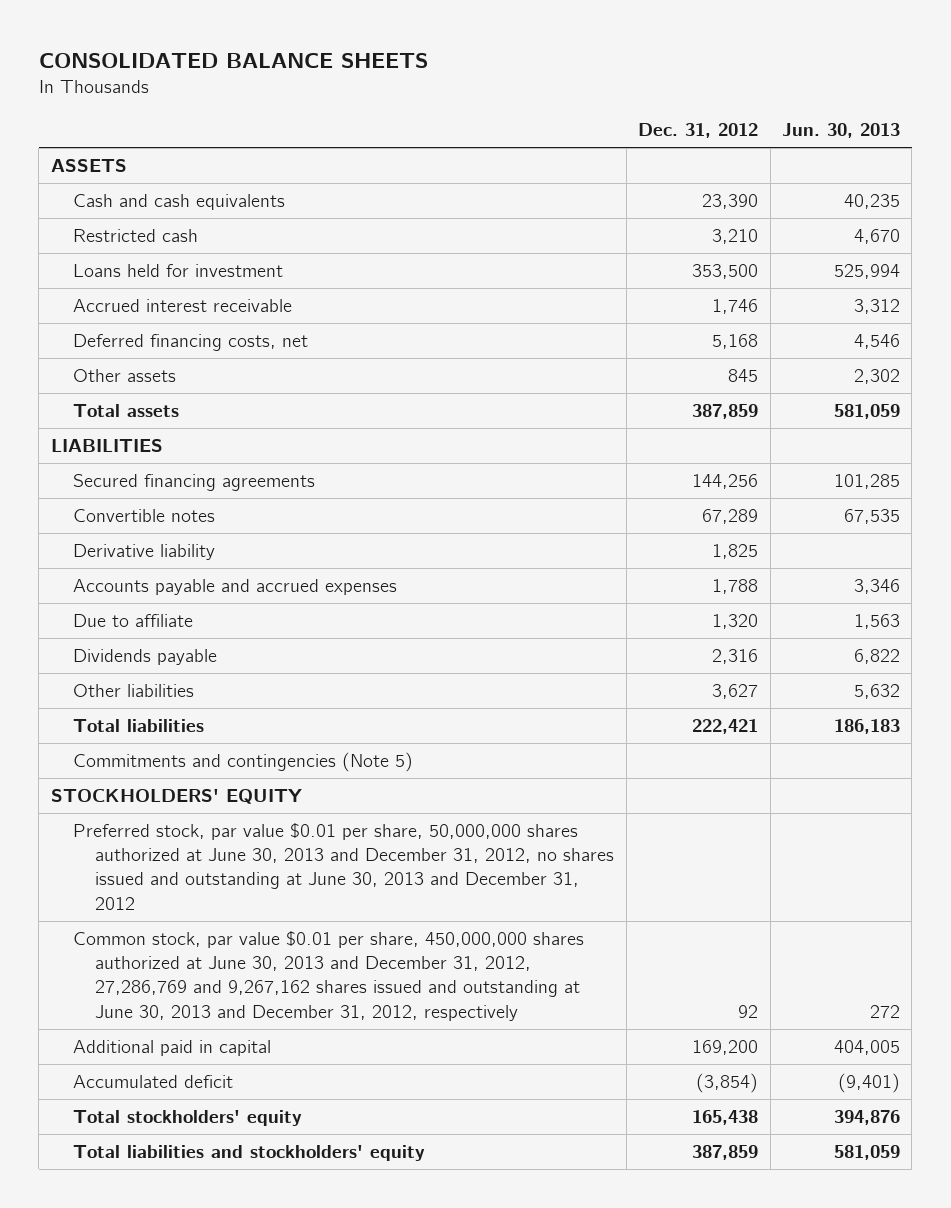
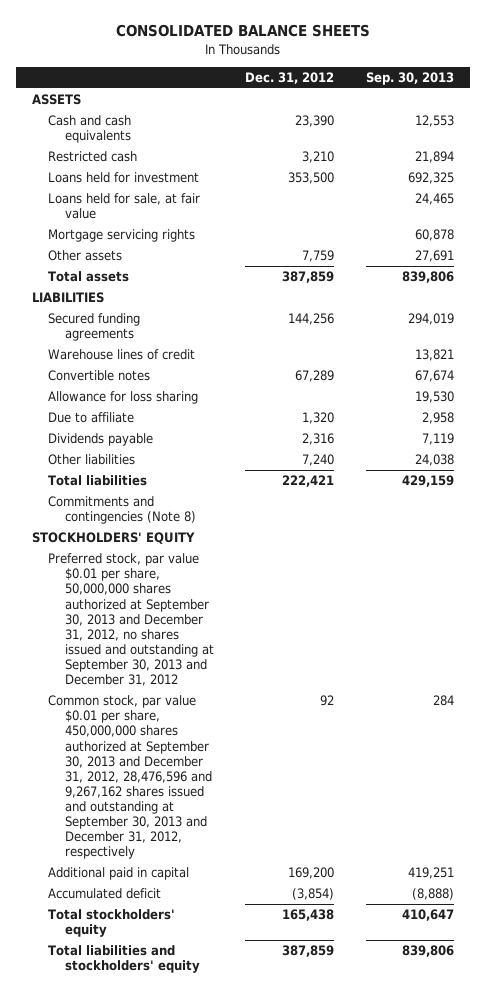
- | Dec. 31, 2012 | Jun. 30, 2013
+ | Dec. 31, 2012 | Sep. 30, 2013
- Accrued interest receivable | 1,746 | 3,312
- Deferred financing costs, net | 5,168 | 4,546
- Other assets | 845 | 2,302
+ Loans held for sale, at fair value | | 24,465
+ Mortgage servicing rights | | 60,878
+ Other assets | 7,759 | 27,691
- Secured financing agreements | 144,256 | 101,285
+ Secured funding agreements | 144,256 | 294,019
+ Warehouse lines of credit | | 13,821
- Derivative liability | 1,825 |
- Accounts payable and accrued expenses | 1,788 | 3,346
+ Allowance for loss sharing | | 19,530
- Other liabilities | 3,627 | 5,632
+ Other liabilities | 7,240 | 24,038
- Commitments and contingencies (Note 5)
+ Commitments and contingencies (Note 8)
- Preferred stock, par value $0.01 per share, 50,000,000 shares authorized at June 30, 2013 and December 31, 2012, no shares issued and outstanding at June 30, 2013 and December 31, 2012
- Common stock, par value $0.01 per share, 450,000,000 shares authorized at June 30, 2013 and December 31, 2012, 27,286,769 and 9,267,162 shares issued and outstanding at June 30, 2013 and December 31, 2012, respectively | 92 | 272
+ Preferred stock, par value $0.01 per share, 50,000,000 shares authorized at September 30, 2013 and December 31, 2012, no shares issued and outstanding at September 30, 2013 and December 31, 2012
+ Common stock, par value $0.01 per share, 450,000,000 shares authorized at September 30, 2013 and December 31, 2012, 28,476,596 and 9,267,162 shares issued and outstanding at September 30, 2013 and December 31, 2012, respectively | 92 | 284

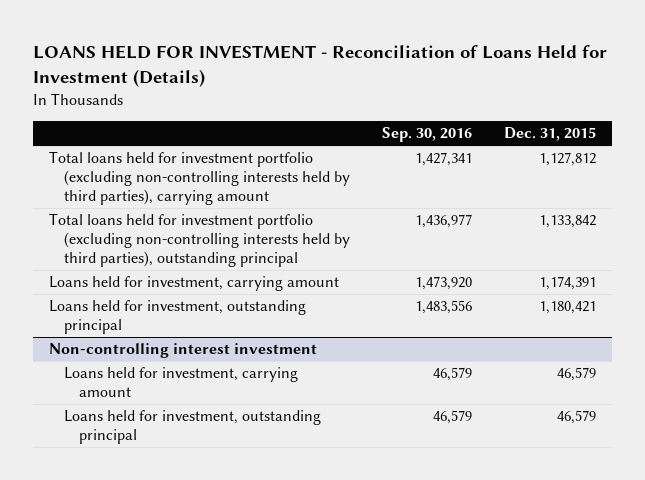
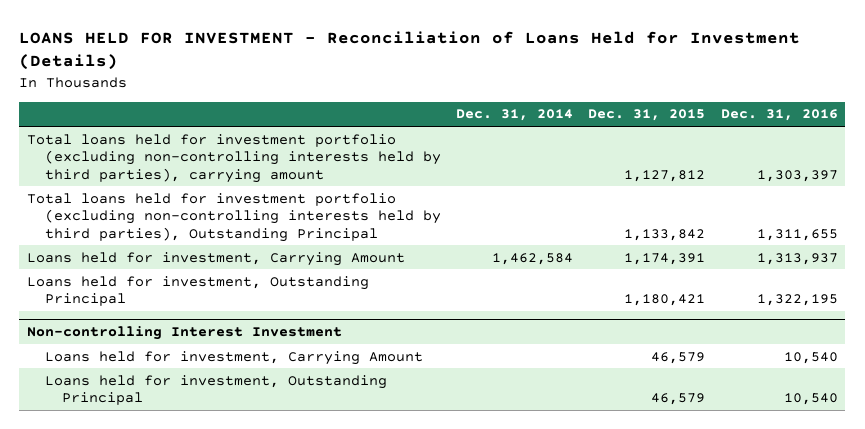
- | Sep. 30, 2016 | Dec. 31, 2015
+ | Dec. 31, 2014 | Dec. 31, 2015 | Dec. 31, 2016
- Total loans held for investment portfolio (excluding non-controlling interests held by third parties), outstanding principal | 1,436,977 | 1,133,842
- Loans held for investment, carrying amount | 1,473,920 | 1,174,391
- Loans held for investment, outstanding principal | 1,483,556 | 1,180,421
- Non-controlling interest investment
- Loans held for investment, carrying amount | 46,579 | 46,579
- Loans held for investment, outstanding principal | 46,579 | 46,579
+ Total loans held for investment portfolio (excluding non-controlling interests held by third parties), Outstanding Principal | | 1,133,842 | 1,311,655
+ Loans held for investment, Carrying Amount | 1,462,584 | 1,174,391 | 1,313,937
+ Loans held for investment, Outstanding Principal | | 1,180,421 | 1,322,195
+ Non-controlling Interest Investment
+ Loans held for investment, Carrying Amount | | 46,579 | 10,540
+ Loans held for investment, Outstanding Principal | | 46,579 | 10,540

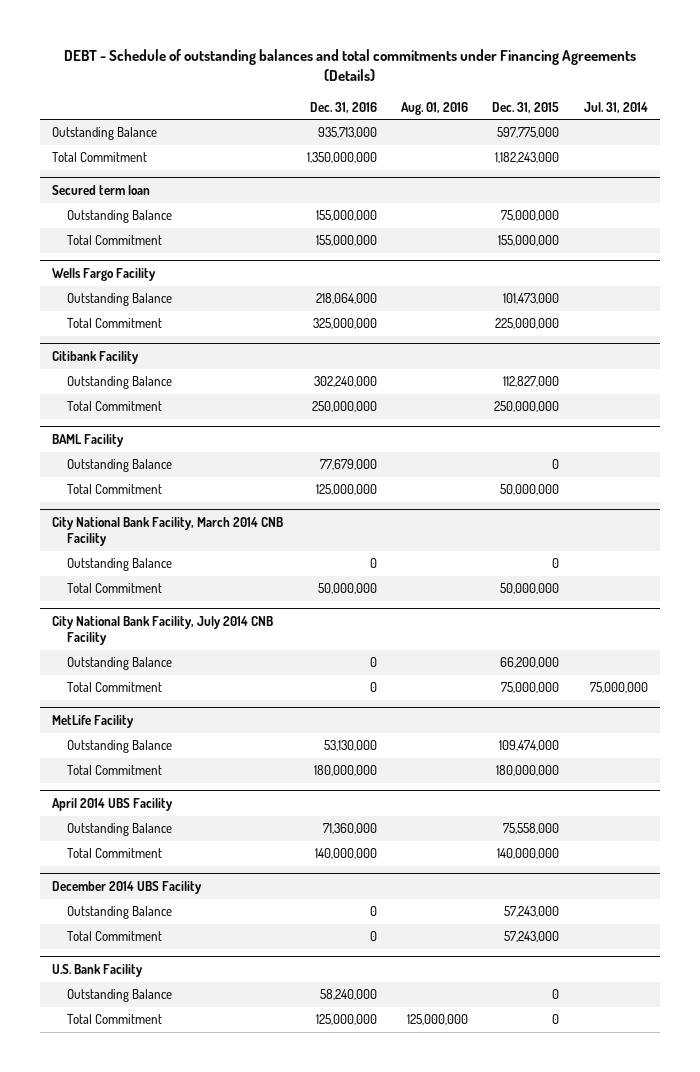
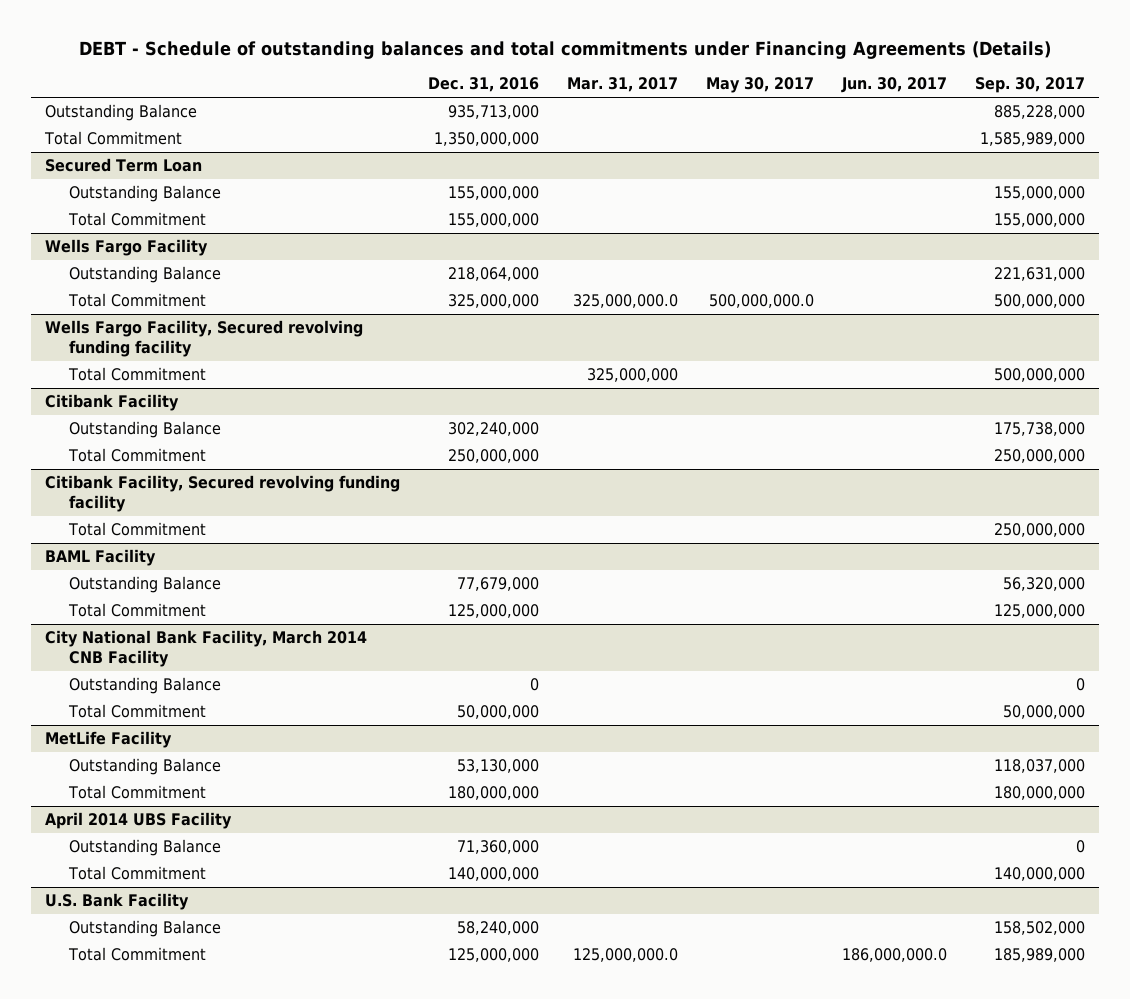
- | Dec. 31, 2016 | Aug. 01, 2016 | Dec. 31, 2015 | Jul. 31, 2014
+ | Dec. 31, 2016 | Mar. 31, 2017 | May 30, 2017 | Jun. 30, 2017 | Sep. 30, 2017
- Secured term loan
+ Secured Term Loan
+ Wells Fargo Facility, Secured revolving funding facility
+ Total Commitment | | 325,000,000 | | | 500,000,000
+ Citibank Facility, Secured revolving funding facility
+ Total Commitment | | | | | 250,000,000
- City National Bank Facility, July 2014 CNB Facility
- Outstanding Balance | 0 | | 66,200,000 |
- Total Commitment | 0 | | 75,000,000 | 75,000,000
- December 2014 UBS Facility
- Outstanding Balance | 0 | | 57,243,000 |
- Total Commitment | 0 | | 57,243,000 |

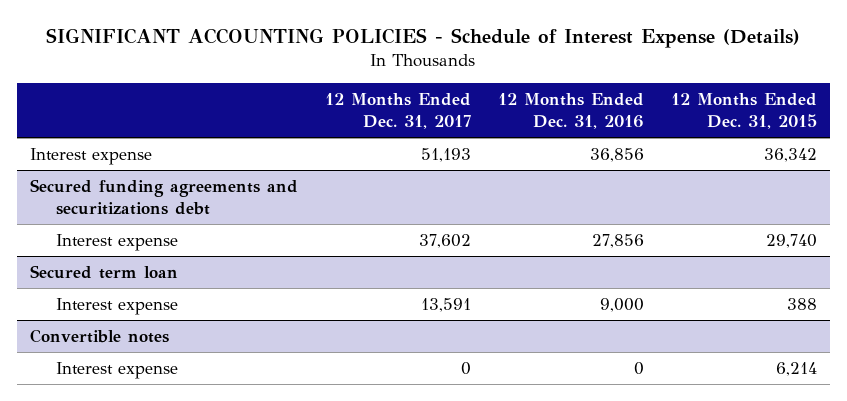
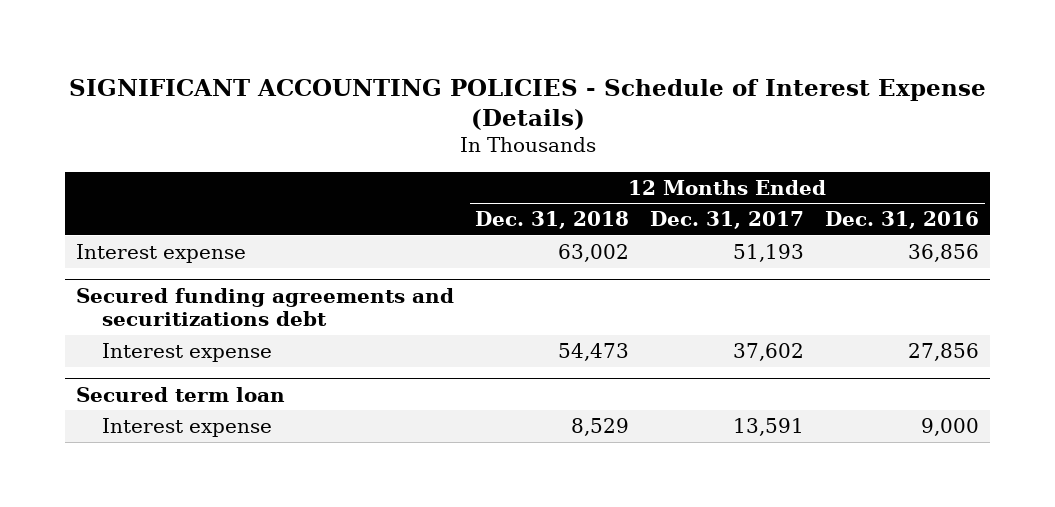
- | 12 Months Ended Dec. 31, 2017 | 12 Months Ended Dec. 31, 2016 | 12 Months Ended Dec. 31, 2015
+ | 12 Months Ended Dec. 31, 2018 | 12 Months Ended Dec. 31, 2017 | 12 Months Ended Dec. 31, 2016
- Convertible notes
- Interest expense | 0 | 0 | 6,214

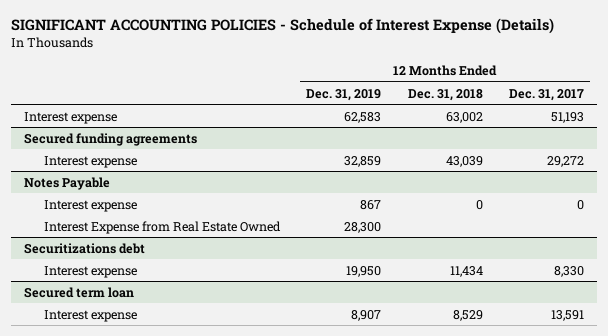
- | 12 Months Ended Dec. 31, 2018 | 12 Months Ended Dec. 31, 2017 | 12 Months Ended Dec. 31, 2016
+ | 12 Months Ended Dec. 31, 2019 | 12 Months Ended Dec. 31, 2018 | 12 Months Ended Dec. 31, 2017
- Secured funding agreements and securitizations debt
- Interest expense | 54,473 | 37,602 | 27,856
+ Secured funding agreements
+ Interest expense | 32,859 | 43,039 | 29,272
+ Notes Payable
+ Interest expense | 867 | 0 | 0
+ Interest Expense from Real Estate Owned | 28,300 | |
+ Securitizations debt
+ Interest expense | 19,950 | 11,434 | 8,330

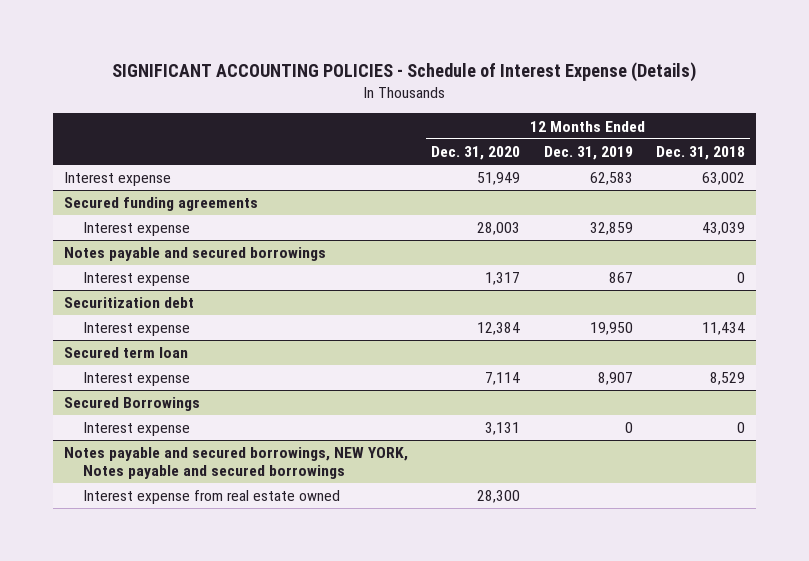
- | 12 Months Ended Dec. 31, 2019 | 12 Months Ended Dec. 31, 2018 | 12 Months Ended Dec. 31, 2017
+ | 12 Months Ended Dec. 31, 2020 | 12 Months Ended Dec. 31, 2019 | 12 Months Ended Dec. 31, 2018
- Notes Payable
+ Notes payable and secured borrowings
- Interest Expense from Real Estate Owned | 28,300 | |
- Securitizations debt
+ Securitization debt
+ Secured Borrowings
+ Interest expense | 3,131 | 0 | 0
+ Notes payable and secured borrowings, NEW YORK, Notes payable and secured borrowings
+ Interest expense from real estate owned | 28,300 | |

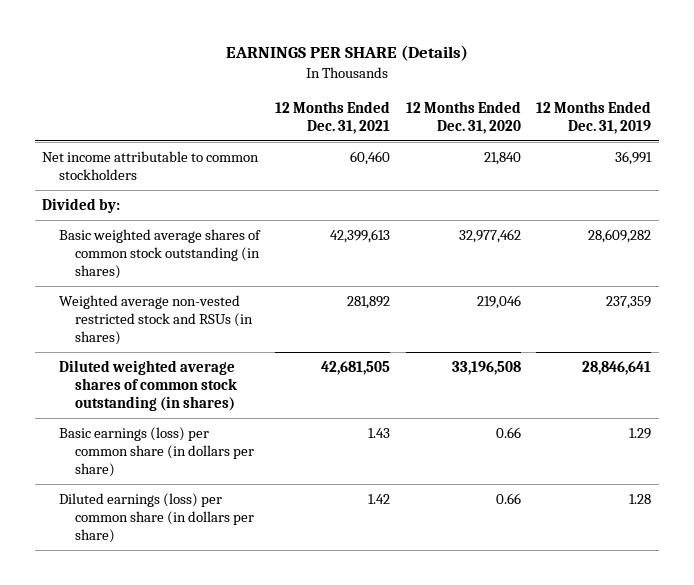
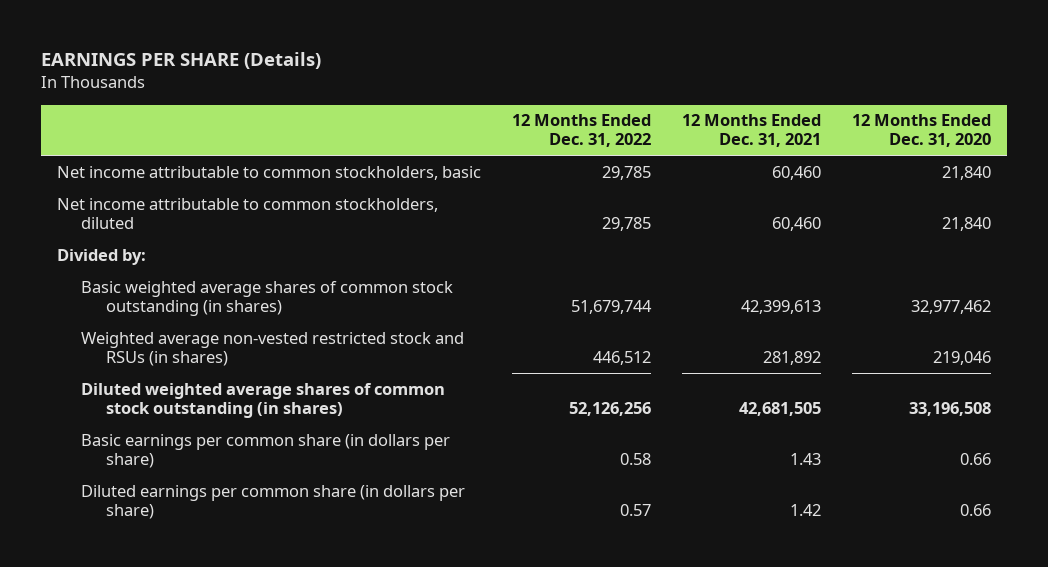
- | 12 Months Ended Dec. 31, 2021 | 12 Months Ended Dec. 31, 2020 | 12 Months Ended Dec. 31, 2019
+ | 12 Months Ended Dec. 31, 2022 | 12 Months Ended Dec. 31, 2021 | 12 Months Ended Dec. 31, 2020
- Net income attributable to common stockholders | 60,460 | 21,840 | 36,991
+ Net income attributable to common stockholders, basic | 29,785 | 60,460 | 21,840
+ Net income attributable to common stockholders, diluted | 29,785 | 60,460 | 21,840
- Basic earnings (loss) per common share (in dollars per share) | 1.43 | 0.66 | 1.29
- Diluted earnings (loss) per common share (in dollars per share) | 1.42 | 0.66 | 1.28
+ Basic earnings per common share (in dollars per share) | 0.58 | 1.43 | 0.66
+ Diluted earnings per common share (in dollars per share) | 0.57 | 1.42 | 0.66

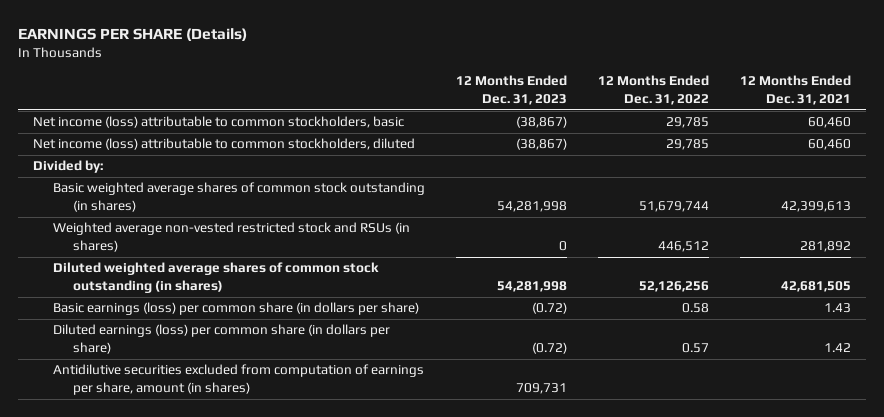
- | 12 Months Ended Dec. 31, 2022 | 12 Months Ended Dec. 31, 2021 | 12 Months Ended Dec. 31, 2020
+ | 12 Months Ended Dec. 31, 2023 | 12 Months Ended Dec. 31, 2022 | 12 Months Ended Dec. 31, 2021
- Net income attributable to common stockholders, basic | 29,785 | 60,460 | 21,840
- Net income attributable to common stockholders, diluted | 29,785 | 60,460 | 21,840
+ Net income (loss) attributable to common stockholders, basic | (38,867) | 29,785 | 60,460
+ Net income (loss) attributable to common stockholders, diluted | (38,867) | 29,785 | 60,460
- Basic earnings per common share (in dollars per share) | 0.58 | 1.43 | 0.66
- Diluted earnings per common share (in dollars per share) | 0.57 | 1.42 | 0.66
+ Basic earnings (loss) per common share (in dollars per share) | (0.72) | 0.58 | 1.43
+ Diluted earnings (loss) per common share (in dollars per share) | (0.72) | 0.57 | 1.42
+ Antidilutive securities excluded from computation of earnings per share, amount (in shares) | 709,731 | |

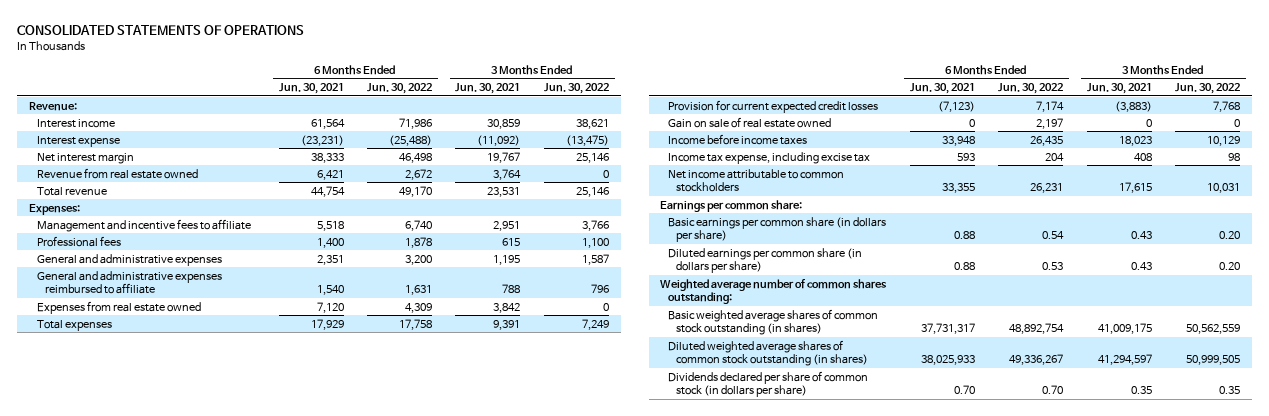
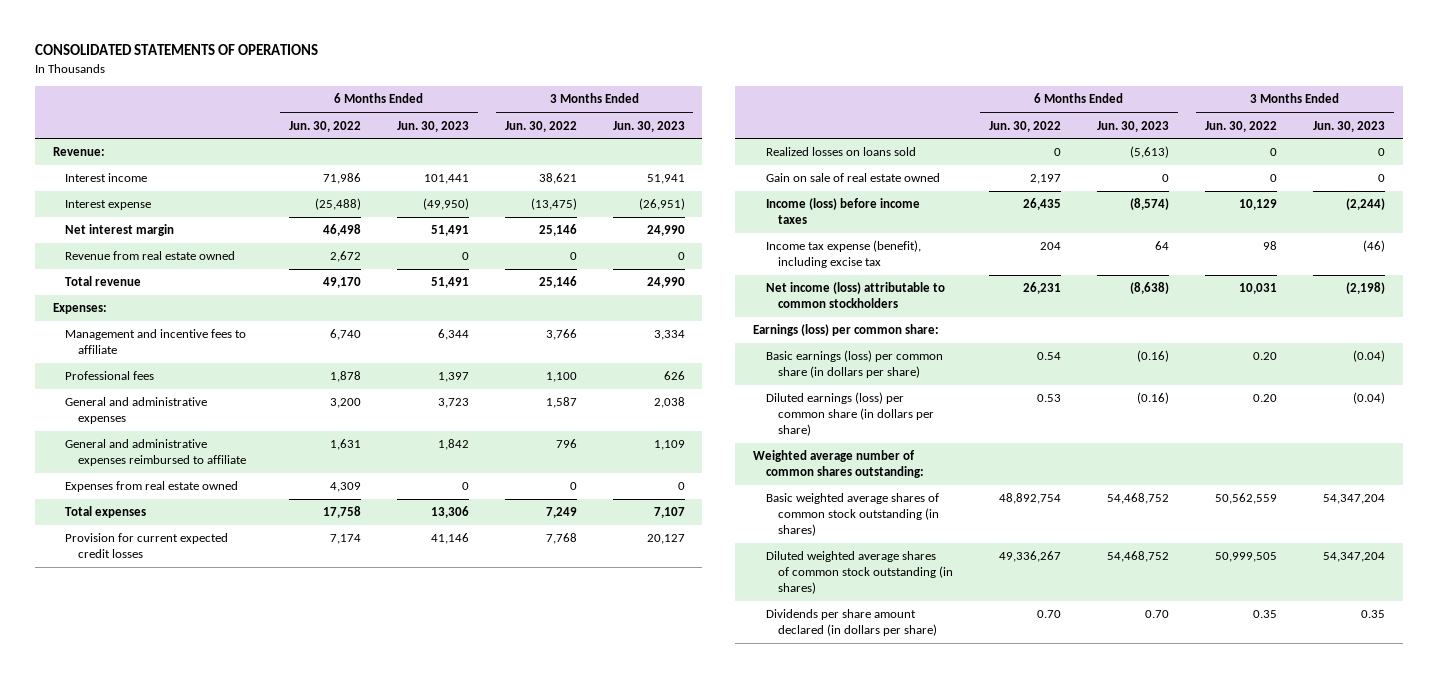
- | 6 Months Ended Jun. 30, 2021 | 6 Months Ended Jun. 30, 2022 | 3 Months Ended Jun. 30, 2021 | 3 Months Ended Jun. 30, 2022
+ | 6 Months Ended Jun. 30, 2022 | 6 Months Ended Jun. 30, 2023 | 3 Months Ended Jun. 30, 2022 | 3 Months Ended Jun. 30, 2023
+ Realized losses on loans sold | 0 | (5,613) | 0 | 0
- Income before income taxes | 33,948 | 26,435 | 18,023 | 10,129
- Income tax expense, including excise tax | 593 | 204 | 408 | 98
- Net income attributable to common stockholders | 33,355 | 26,231 | 17,615 | 10,031
- Earnings per common share:
- Basic earnings per common share (in dollars per share) | 0.88 | 0.54 | 0.43 | 0.20
- Diluted earnings per common share (in dollars per share) | 0.88 | 0.53 | 0.43 | 0.20
+ Income (loss) before income taxes | 26,435 | (8,574) | 10,129 | (2,244)
+ Income tax expense (benefit), including excise tax | 204 | 64 | 98 | (46)
+ Net income (loss) attributable to common stockholders | 26,231 | (8,638) | 10,031 | (2,198)
+ Earnings (loss) per common share:
+ Basic earnings (loss) per common share (in dollars per share) | 0.54 | (0.16) | 0.20 | (0.04)
+ Diluted earnings (loss) per common share (in dollars per share) | 0.53 | (0.16) | 0.20 | (0.04)
- Dividends declared per share of common stock (in dollars per share) | 0.70 | 0.70 | 0.35 | 0.35
+ Dividends per share amount declared (in dollars per share) | 0.70 | 0.70 | 0.35 | 0.35

